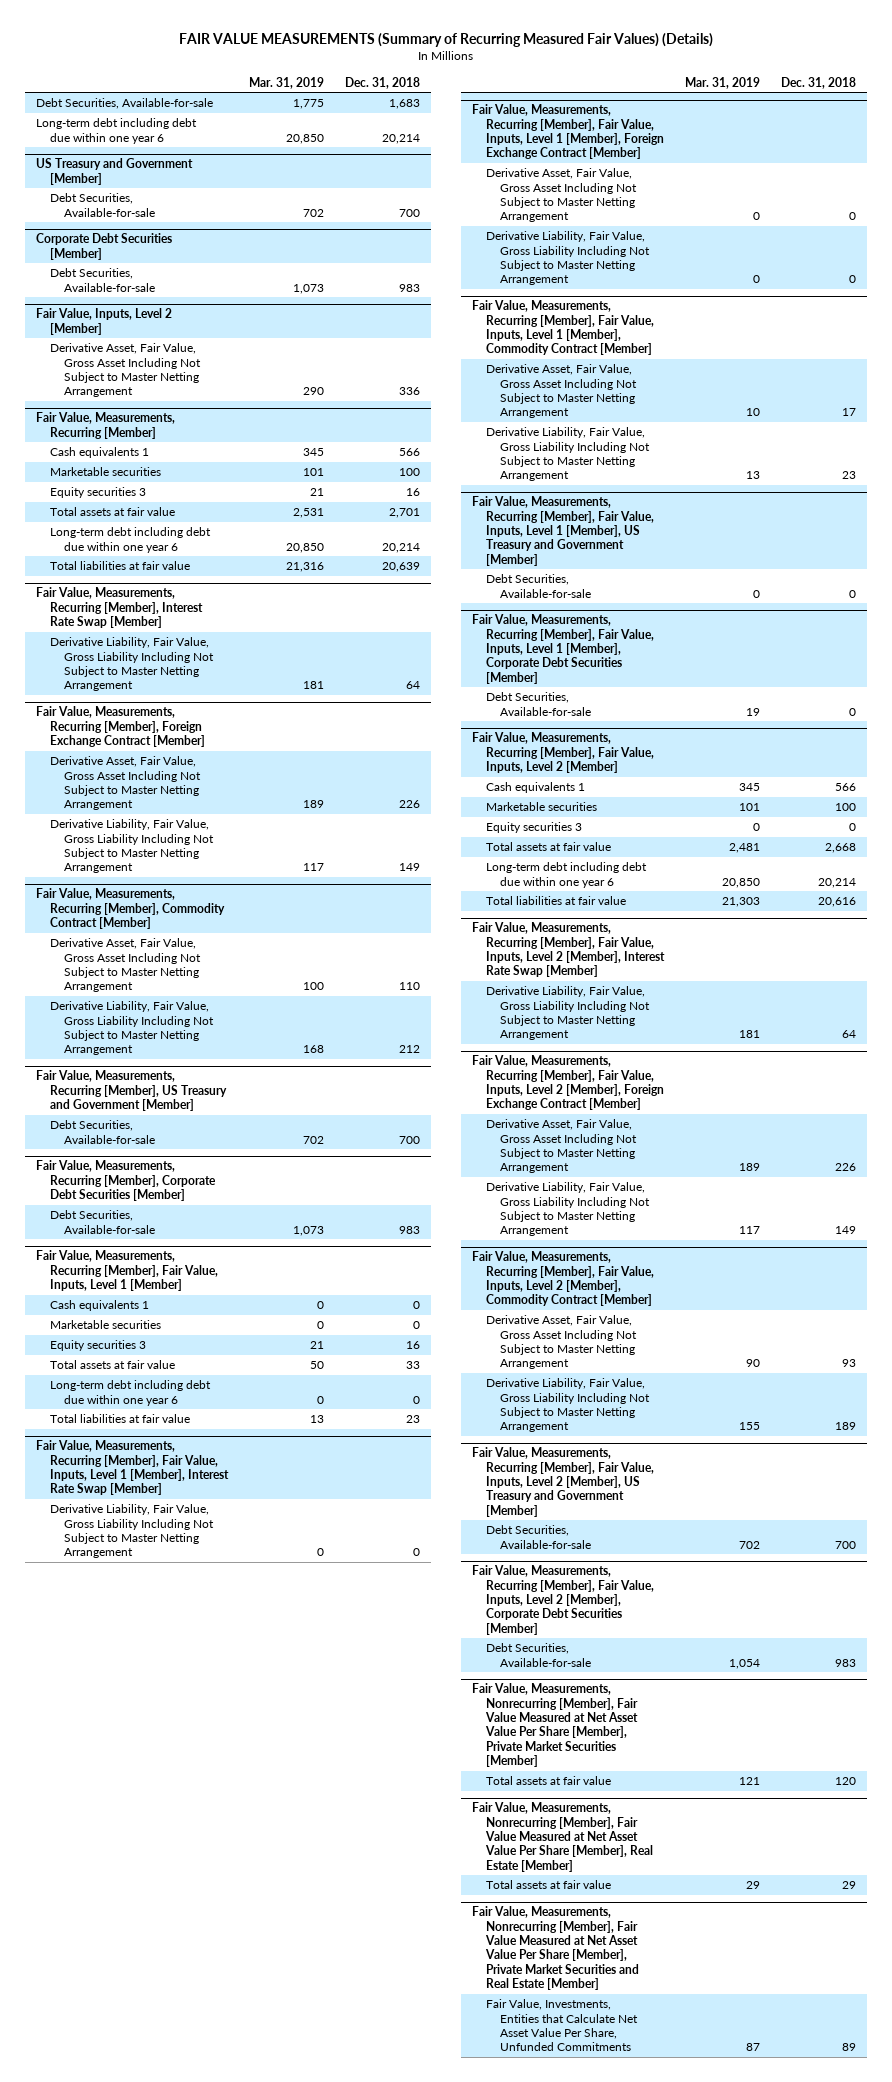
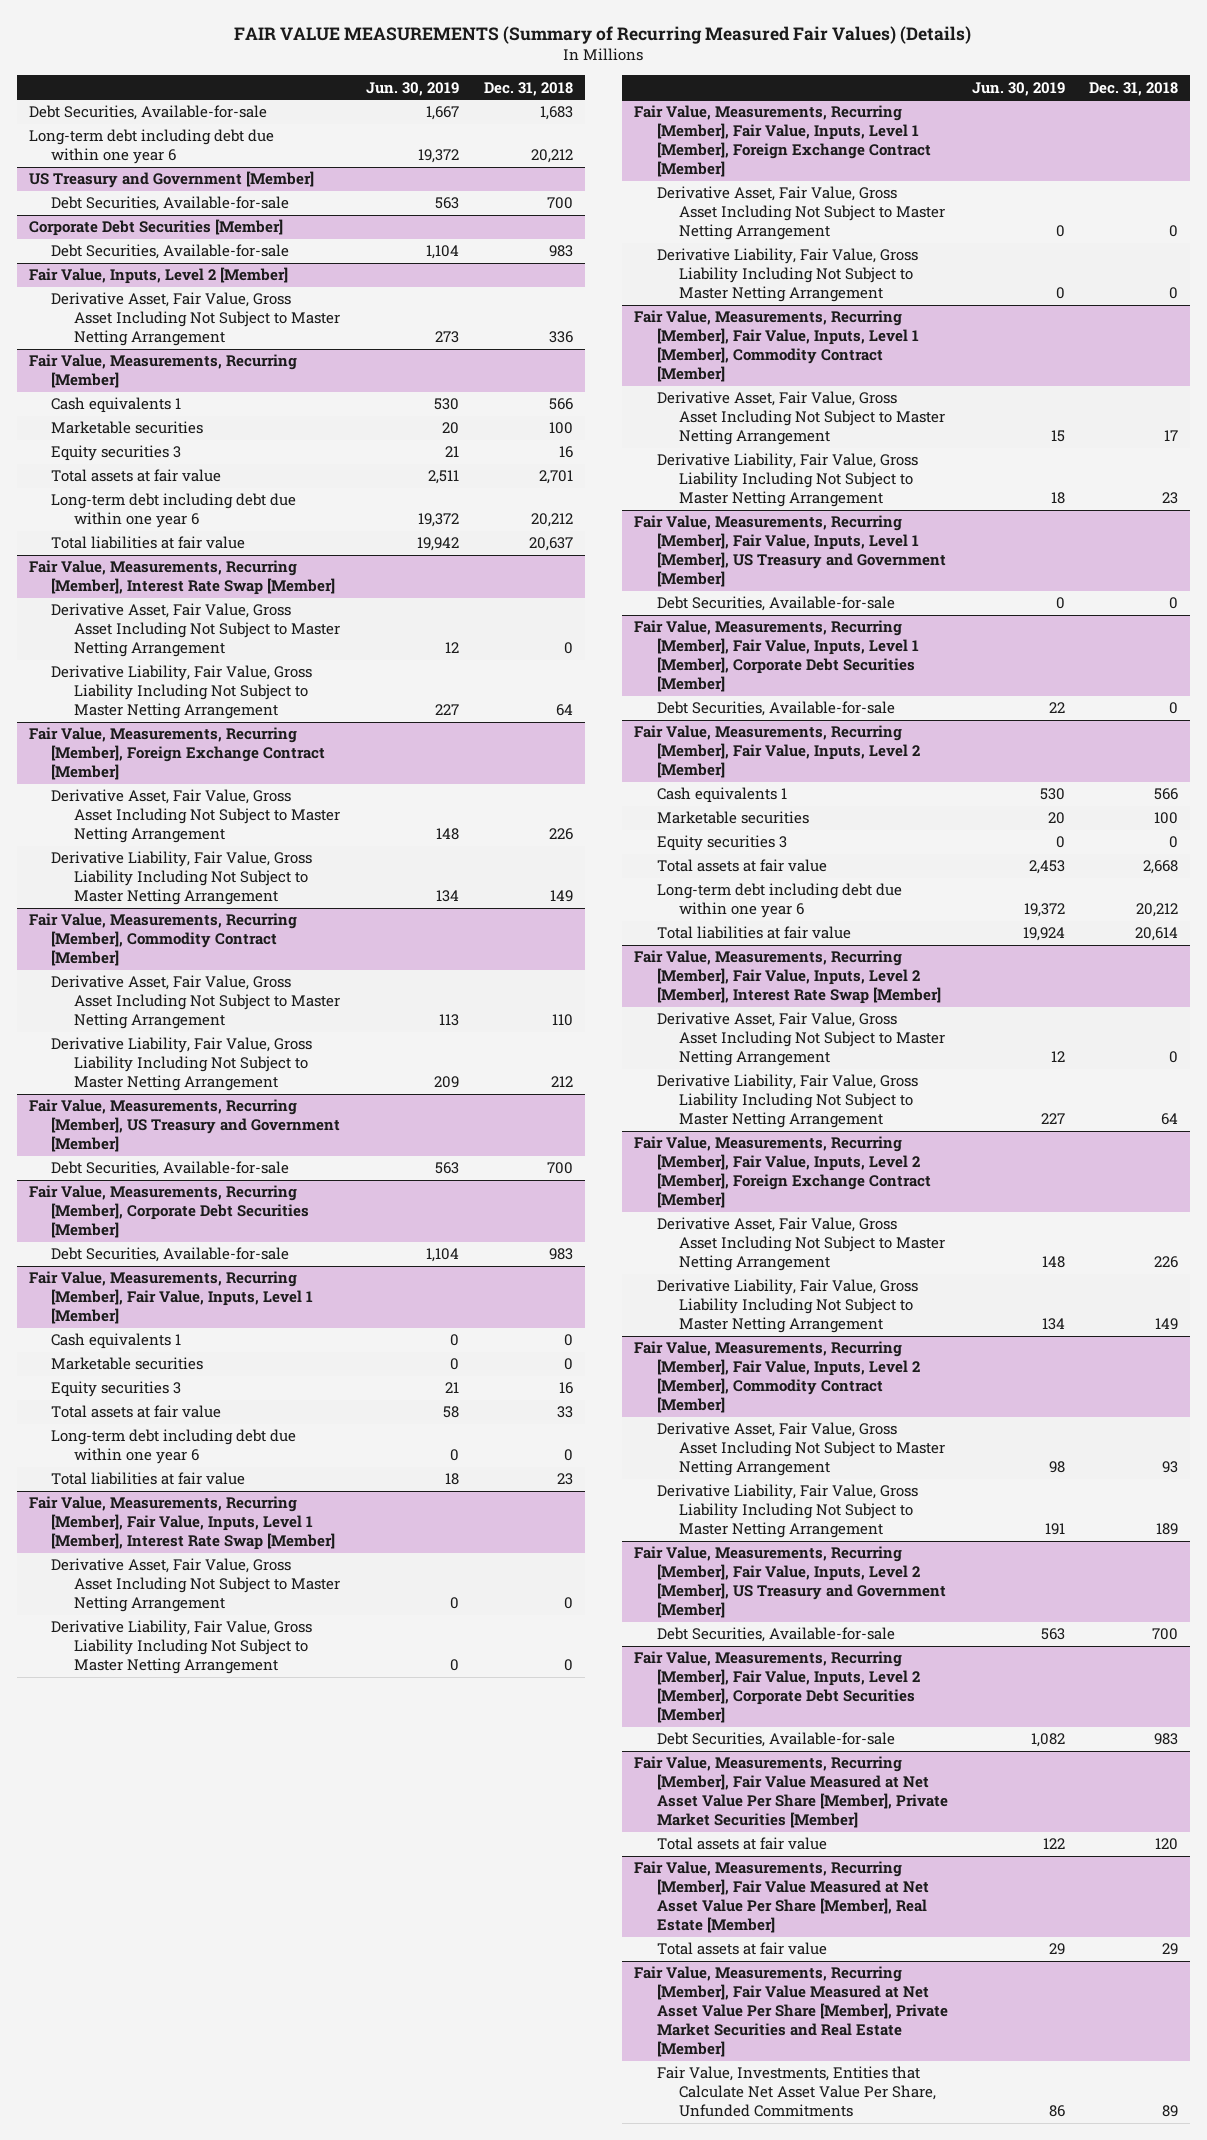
- | Mar. 31, 2019 | Dec. 31, 2018
+ | Jun. 30, 2019 | Dec. 31, 2018
- Long-term debt including debt due within one year 6 | 20,850 | 20,214
+ Long-term debt including debt due within one year 6 | 19,372 | 20,212
@ Fair Value, Measurements, Recurring [Member]
- Long-term debt including debt due within one year 6 | 20,850 | 20,214
- Total liabilities at fair value | 21,316 | 20,639
+ Long-term debt including debt due within one year 6 | 19,372 | 20,212
+ Total liabilities at fair value | 19,942 | 20,637
@ Fair Value, Measurements, Recurring [Member], Interest Rate Swap [Member]
+ Derivative Asset, Fair Value, Gross Asset Including Not Subject to Master Netting Arrangement | 12 | 0
@ Fair Value, Measurements, Recurring [Member], Fair Value, Inputs, Level 1 [Member], Interest Rate Swap [Member]
+ Derivative Asset, Fair Value, Gross Asset Including Not Subject to Master Netting Arrangement | 0 | 0
@ Fair Value, Measurements, Recurring [Member], Fair Value, Inputs, Level 2 [Member]
- Long-term debt including debt due within one year 6 | 20,850 | 20,214
- Total liabilities at fair value | 21,303 | 20,616
+ Long-term debt including debt due within one year 6 | 19,372 | 20,212
+ Total liabilities at fair value | 19,924 | 20,614
@ Fair Value, Measurements, Recurring [Member], Fair Value, Inputs, Level 2 [Member], Interest Rate Swap [Member]
+ Derivative Asset, Fair Value, Gross Asset Including Not Subject to Master Netting Arrangement | 12 | 0
- Fair Value, Measurements, Nonrecurring [Member], Fair Value Measured at Net Asset Value Per Share [Member], Private Market Securities [Member]
+ Fair Value, Measurements, Recurring [Member], Fair Value Measured at Net Asset Value Per Share [Member], Private Market Securities [Member]
- Fair Value, Measurements, Nonrecurring [Member], Fair Value Measured at Net Asset Value Per Share [Member], Real Estate [Member]
+ Fair Value, Measurements, Recurring [Member], Fair Value Measured at Net Asset Value Per Share [Member], Real Estate [Member]
- Fair Value, Measurements, Nonrecurring [Member], Fair Value Measured at Net Asset Value Per Share [Member], Private Market Securities and Real Estate [Member]
+ Fair Value, Measurements, Recurring [Member], Fair Value Measured at Net Asset Value Per Share [Member], Private Market Securities and Real Estate [Member]

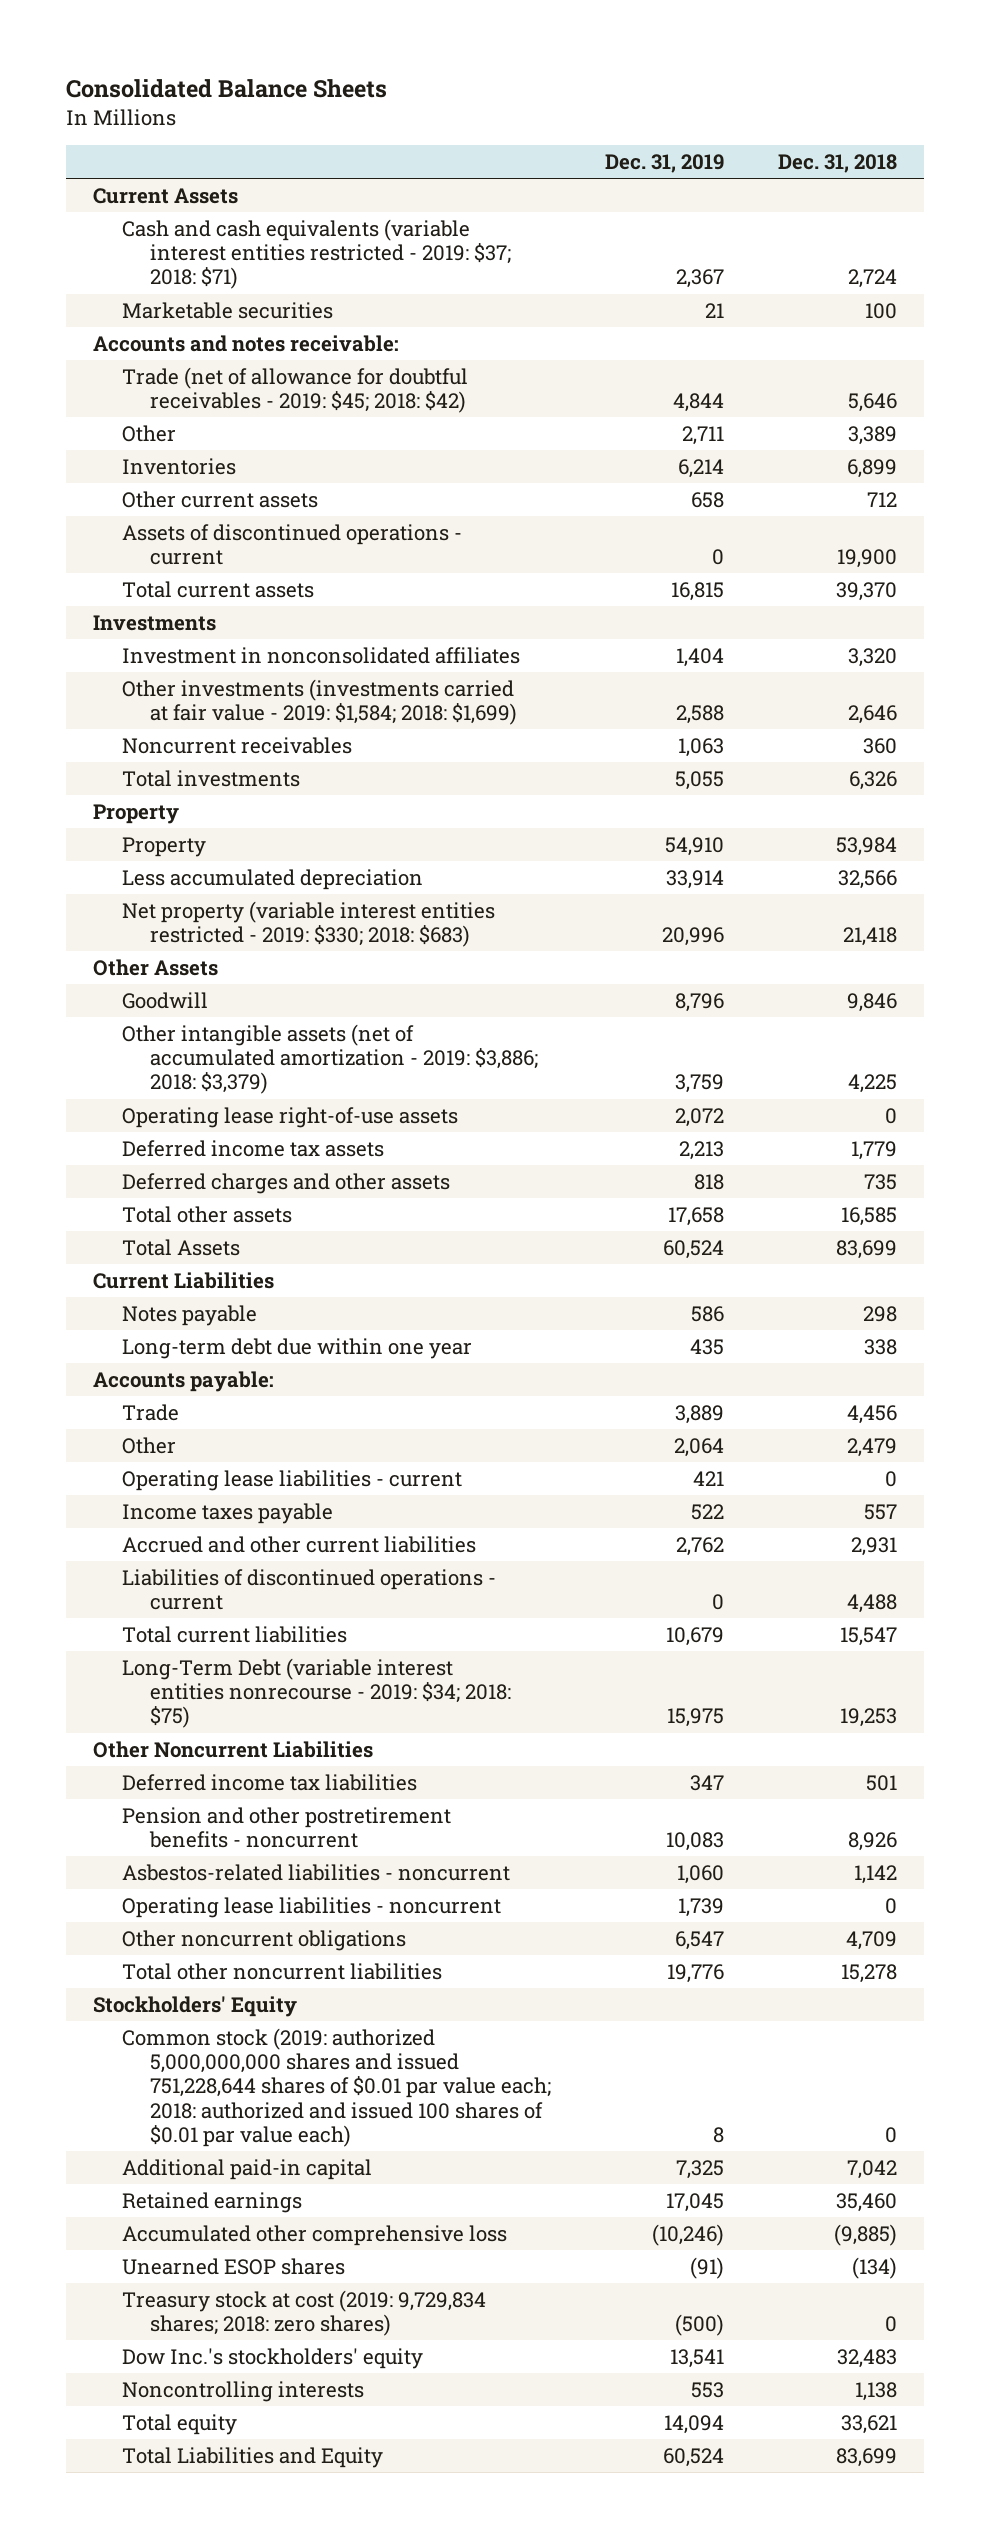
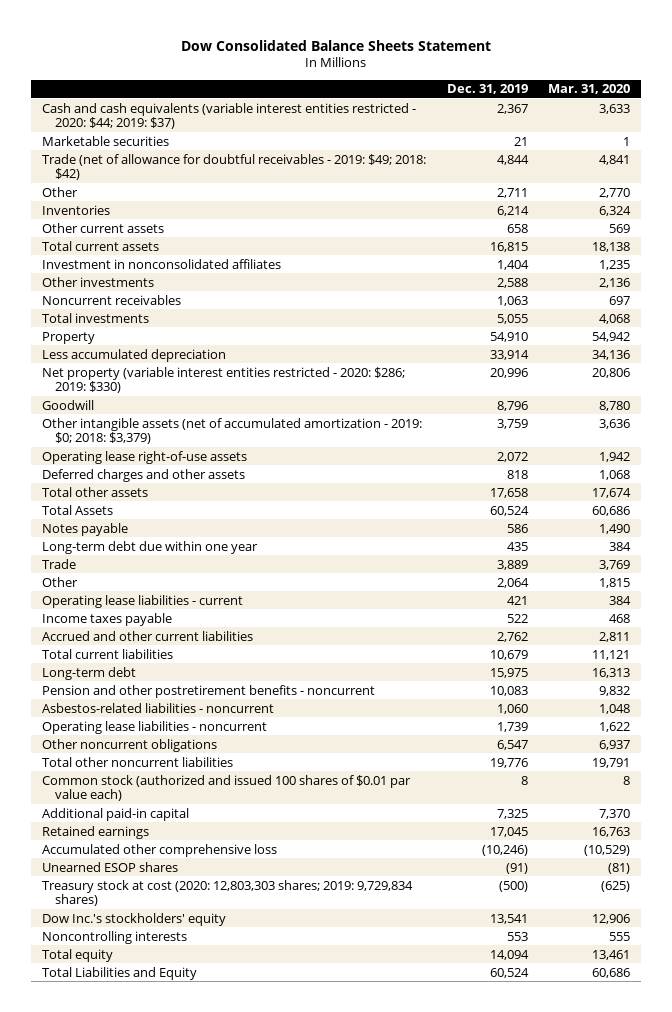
- Consolidated Balance Sheets
+ Dow Consolidated Balance Sheets Statement
- | Dec. 31, 2019 | Dec. 31, 2018
+ | Dec. 31, 2019 | Mar. 31, 2020
- Current Assets
- Cash and cash equivalents (variable interest entities restricted - 2019: $37; 2018: $71) | 2,367 | 2,724
+ Cash and cash equivalents (variable interest entities restricted - 2020: $44; 2019: $37) | 2,367 | 3,633
- Accounts and notes receivable:
- Trade (net of allowance for doubtful receivables - 2019: $45; 2018: $42) | 4,844 | 5,646
+ Trade (net of allowance for doubtful receivables - 2019: $49; 2018: $42) | 4,844 | 4,841
- Assets of discontinued operations - current | 0 | 19,900
- Investments
- Other investments (investments carried at fair value - 2019: $1,584; 2018: $1,699) | 2,588 | 2,646
+ Other investments | 2,588 | 2,136
- Property
- Net property (variable interest entities restricted - 2019: $330; 2018: $683) | 20,996 | 21,418
- Other Assets
+ Net property (variable interest entities restricted - 2020: $286; 2019: $330) | 20,996 | 20,806
- Other intangible assets (net of accumulated amortization - 2019: $3,886; 2018: $3,379) | 3,759 | 4,225
+ Other intangible assets (net of accumulated amortization - 2019: $0; 2018: $3,379) | 3,759 | 3,636
- Deferred income tax assets | 2,213 | 1,779
- Current Liabilities
- Accounts payable:
- Liabilities of discontinued operations - current | 0 | 4,488
- Long-Term Debt (variable interest entities nonrecourse - 2019: $34; 2018: $75) | 15,975 | 19,253
- Other Noncurrent Liabilities
- Deferred income tax liabilities | 347 | 501
+ Long-term debt | 15,975 | 16,313
- Stockholders' Equity
- Common stock (2019: authorized 5,000,000,000 shares and issued 751,228,644 shares of $0.01 par value each; 2018: authorized and issued 100 shares of $0.01 par value each) | 8 | 0
+ Common stock (authorized and issued 100 shares of $0.01 par value each) | 8 | 8
- Treasury stock at cost (2019: 9,729,834 shares; 2018: zero shares) | (500) | 0
+ Treasury stock at cost (2020: 12,803,303 shares; 2019: 9,729,834 shares) | (500) | (625)

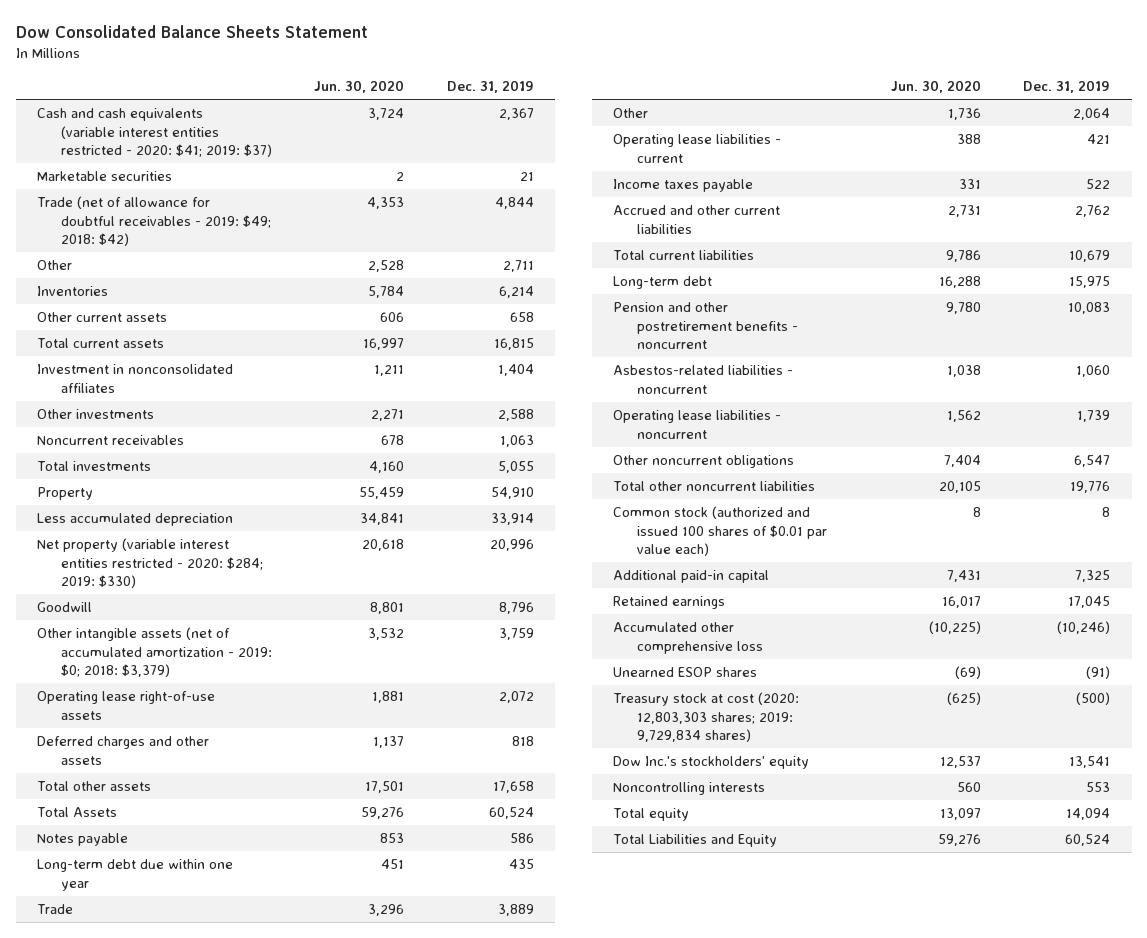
- | Dec. 31, 2019 | Mar. 31, 2020
+ | Jun. 30, 2020 | Dec. 31, 2019
- Cash and cash equivalents (variable interest entities restricted - 2020: $44; 2019: $37) | 2,367 | 3,633
+ Cash and cash equivalents (variable interest entities restricted - 2020: $41; 2019: $37) | 3,724 | 2,367
- Net property (variable interest entities restricted - 2020: $286; 2019: $330) | 20,996 | 20,806
+ Net property (variable interest entities restricted - 2020: $284; 2019: $330) | 20,618 | 20,996

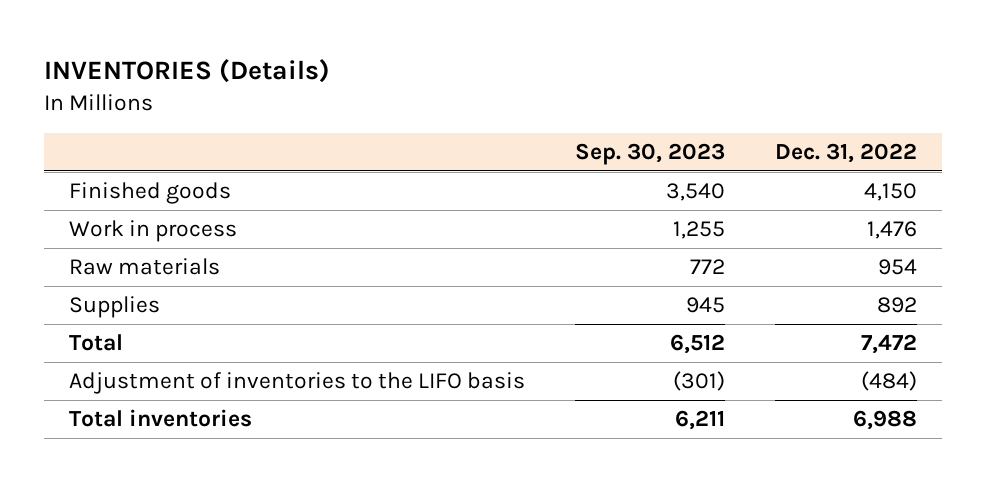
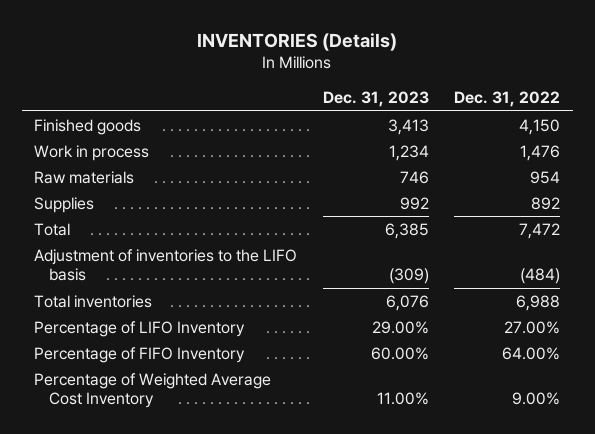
- | Sep. 30, 2023 | Dec. 31, 2022
+ | Dec. 31, 2023 | Dec. 31, 2022
+ Percentage of LIFO Inventory | 29.00% | 27.00%
+ Percentage of FIFO Inventory | 60.00% | 64.00%
+ Percentage of Weighted Average Cost Inventory | 11.00% | 9.00%

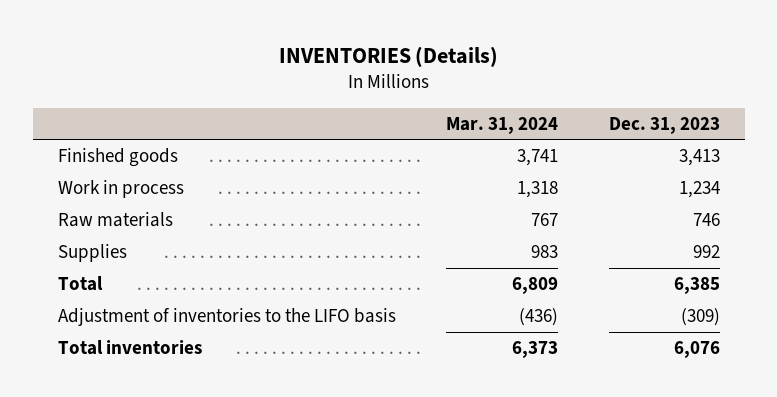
- | Dec. 31, 2023 | Dec. 31, 2022
+ | Mar. 31, 2024 | Dec. 31, 2023
- Percentage of LIFO Inventory | 29.00% | 27.00%
- Percentage of FIFO Inventory | 60.00% | 64.00%
- Percentage of Weighted Average Cost Inventory | 11.00% | 9.00%

